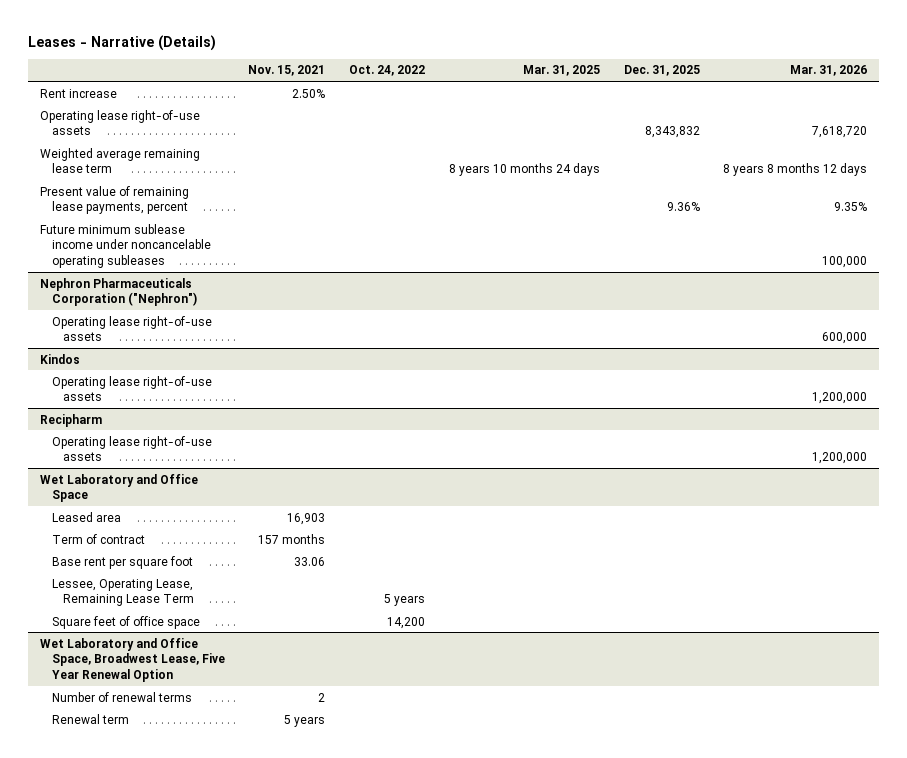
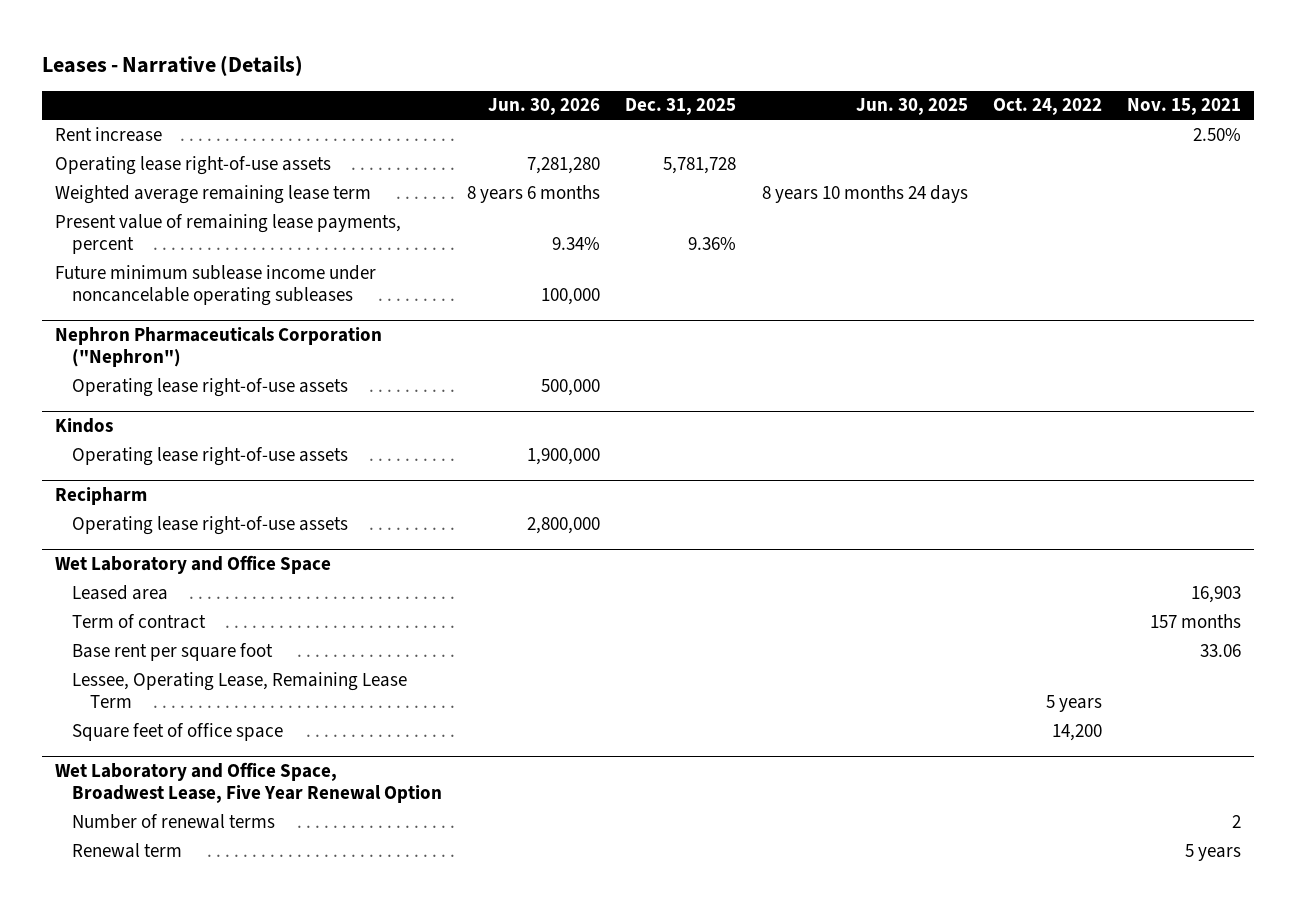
- | Nov. 15, 2021 | Oct. 24, 2022 | Mar. 31, 2025 | Dec. 31, 2025 | Mar. 31, 2026
+ | Jun. 30, 2026 | Dec. 31, 2025 | Jun. 30, 2025 | Oct. 24, 2022 | Nov. 15, 2021
- Operating lease right-of-use assets | | | | 8,343,832 | 7,618,720
+ Operating lease right-of-use assets | 7,281,280 | 5,781,728 | | |

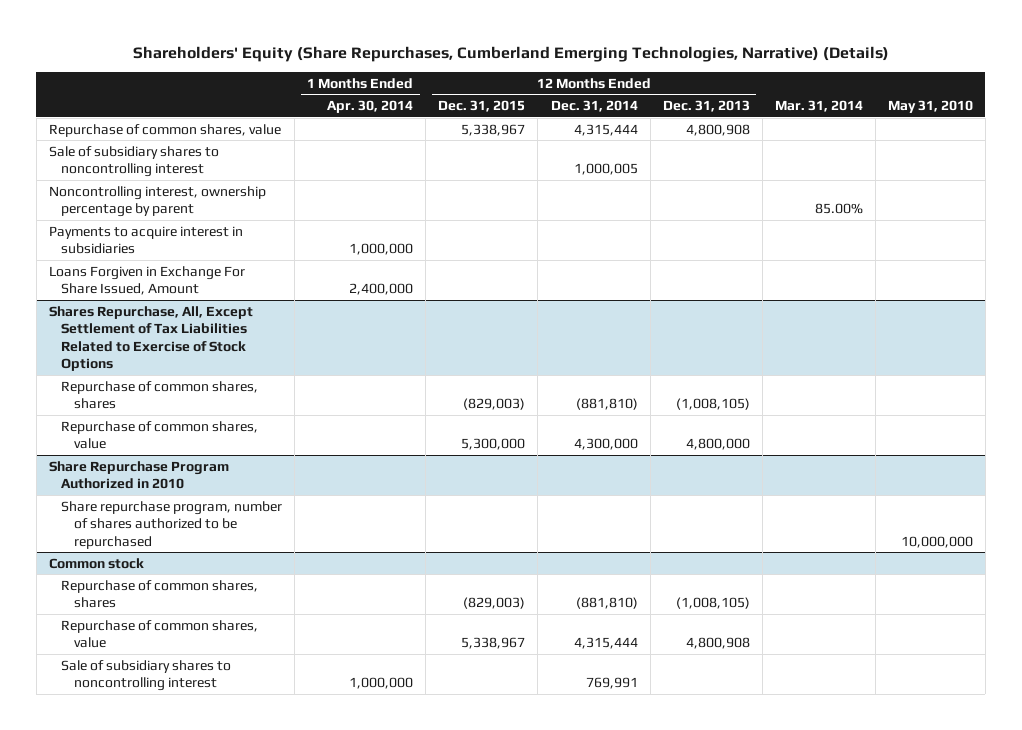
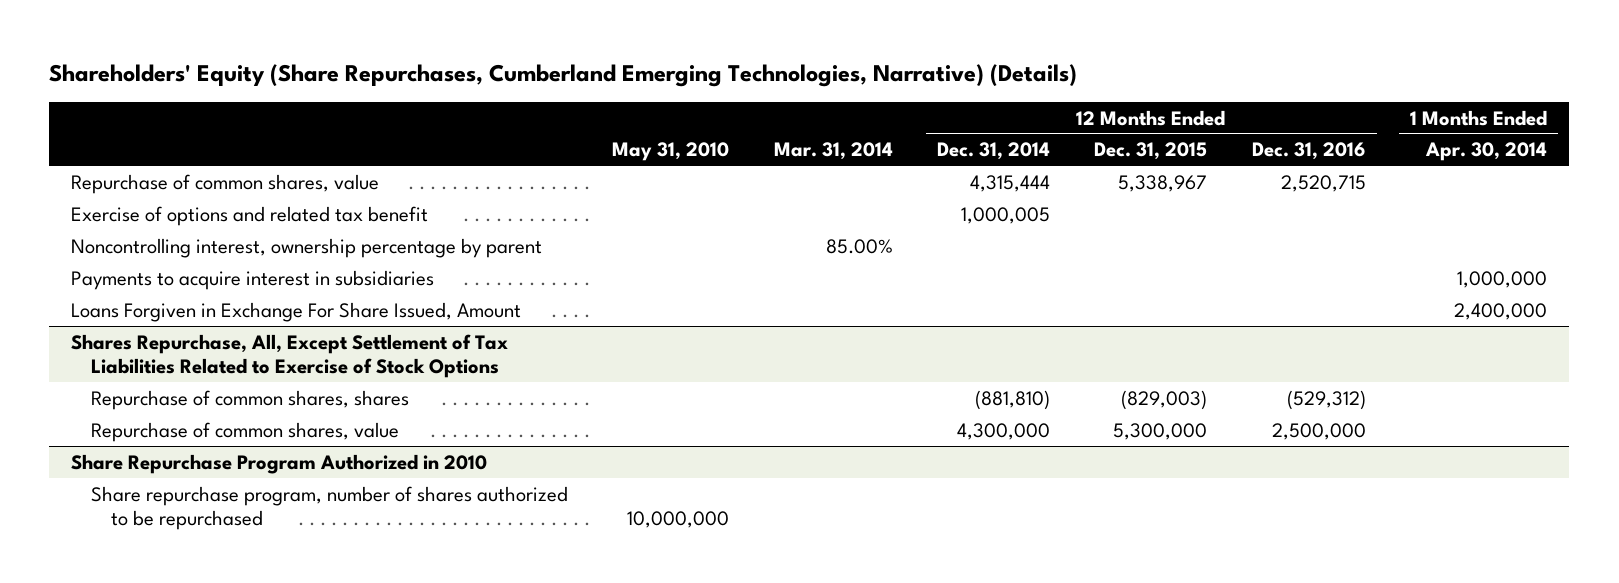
- | 1 Months Ended Apr. 30, 2014 | 12 Months Ended Dec. 31, 2015 | 12 Months Ended Dec. 31, 2014 | 12 Months Ended Dec. 31, 2013 | Mar. 31, 2014 | May 31, 2010
+ | May 31, 2010 | Mar. 31, 2014 | 12 Months Ended Dec. 31, 2014 | 12 Months Ended Dec. 31, 2015 | 12 Months Ended Dec. 31, 2016 | 1 Months Ended Apr. 30, 2014
- Sale of subsidiary shares to noncontrolling interest | | | 1,000,005 | | |
+ Exercise of options and related tax benefit | | | 1,000,005 | | |
- Common stock
- Repurchase of common shares, shares | | (829,003) | (881,810) | (1,008,105) | |
- Repurchase of common shares, value | | 5,338,967 | 4,315,444 | 4,800,908 | |
- Sale of subsidiary shares to noncontrolling interest | 1,000,000 | | 769,991 | | |

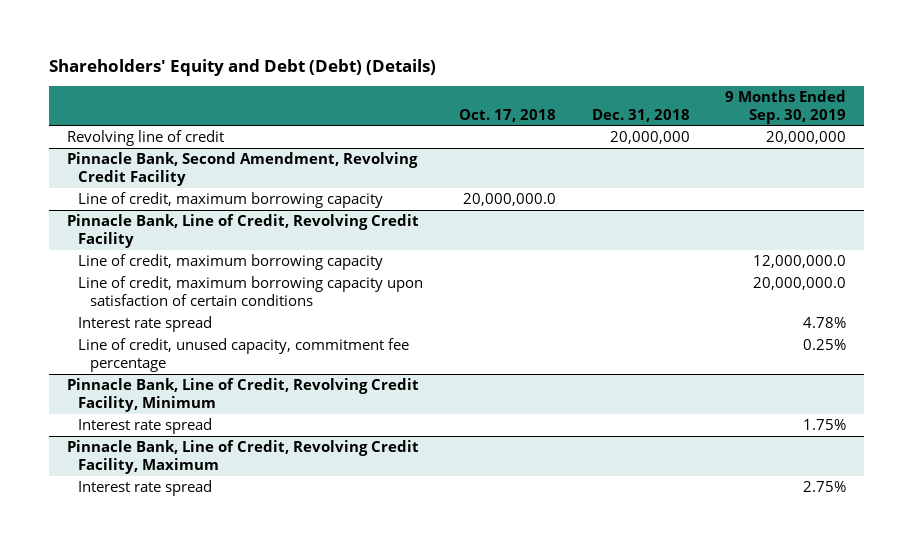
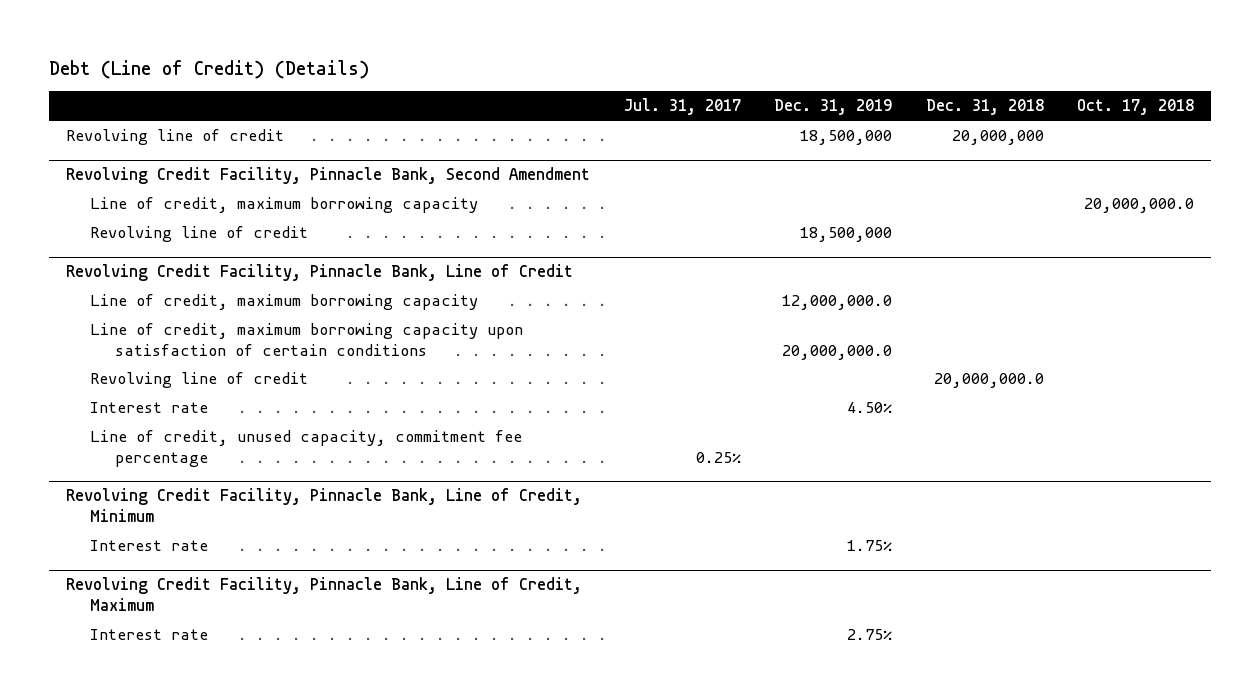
- Shareholders' Equity and Debt (Debt) (Details)
+ Debt (Line of Credit) (Details)
- | Oct. 17, 2018 | Dec. 31, 2018 | 9 Months Ended Sep. 30, 2019
+ | Jul. 31, 2017 | Dec. 31, 2019 | Dec. 31, 2018 | Oct. 17, 2018
- Pinnacle Bank, Second Amendment, Revolving Credit Facility
+ Revolving Credit Facility, Pinnacle Bank, Second Amendment
- Pinnacle Bank, Line of Credit, Revolving Credit Facility
+ Revolving line of credit | | 18,500,000 | |
+ Revolving Credit Facility, Pinnacle Bank, Line of Credit
- Interest rate spread | | | 4.78%
+ Revolving line of credit | | | 20,000,000.0 |
+ Interest rate | | 4.50% | |
- Pinnacle Bank, Line of Credit, Revolving Credit Facility, Minimum
- Interest rate spread | | | 1.75%
- Pinnacle Bank, Line of Credit, Revolving Credit Facility, Maximum
- Interest rate spread | | | 2.75%
+ Revolving Credit Facility, Pinnacle Bank, Line of Credit, Minimum
+ Interest rate | | 1.75% | |
+ Revolving Credit Facility, Pinnacle Bank, Line of Credit, Maximum
+ Interest rate | | 2.75% | |

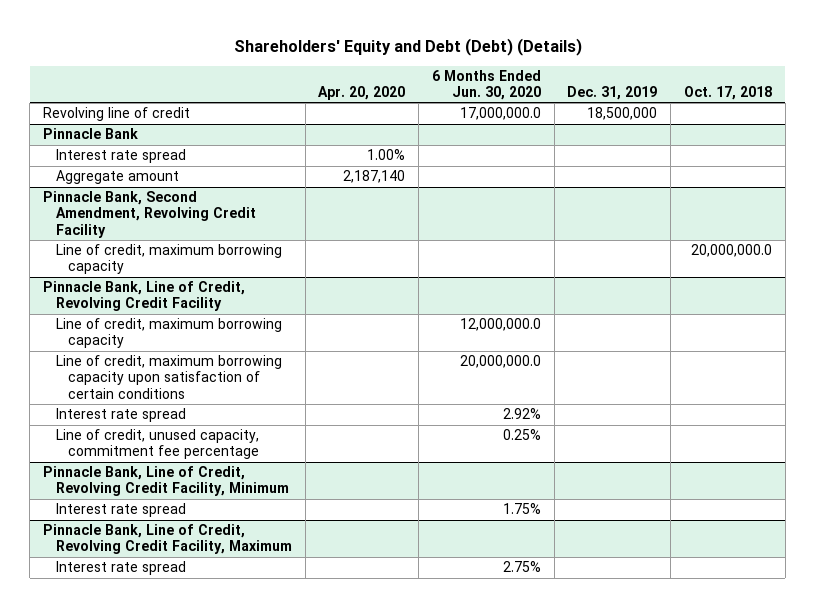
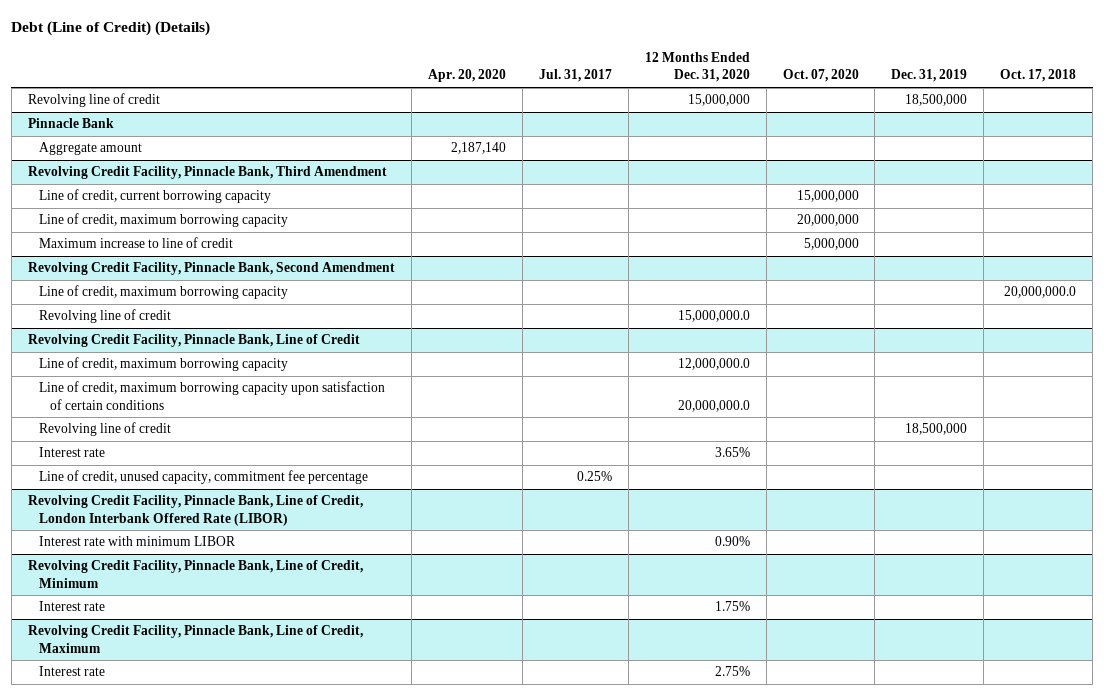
- Shareholders' Equity and Debt (Debt) (Details)
+ Debt (Line of Credit) (Details)
- | Apr. 20, 2020 | 6 Months Ended Jun. 30, 2020 | Dec. 31, 2019 | Oct. 17, 2018
+ | Apr. 20, 2020 | Jul. 31, 2017 | 12 Months Ended Dec. 31, 2020 | Oct. 07, 2020 | Dec. 31, 2019 | Oct. 17, 2018
@ Pinnacle Bank
- Interest rate spread | 1.00% | | |
- Pinnacle Bank, Second Amendment, Revolving Credit Facility
+ Revolving Credit Facility, Pinnacle Bank, Third Amendment
+ Line of credit, current borrowing capacity | | | | 15,000,000 | |
+ Line of credit, maximum borrowing capacity | | | | 20,000,000 | |
+ Maximum increase to line of credit | | | | 5,000,000 | |
+ Revolving Credit Facility, Pinnacle Bank, Second Amendment
- Pinnacle Bank, Line of Credit, Revolving Credit Facility
+ Revolving line of credit | | | 15,000,000.0 | | |
+ Revolving Credit Facility, Pinnacle Bank, Line of Credit
- Interest rate spread | | 2.92% | |
+ Revolving line of credit | | | | | 18,500,000 |
+ Interest rate | | | 3.65% | | |
- Pinnacle Bank, Line of Credit, Revolving Credit Facility, Minimum
- Interest rate spread | | 1.75% | |
- Pinnacle Bank, Line of Credit, Revolving Credit Facility, Maximum
- Interest rate spread | | 2.75% | |
+ Revolving Credit Facility, Pinnacle Bank, Line of Credit, London Interbank Offered Rate (LIBOR)
+ Interest rate with minimum LIBOR | | | 0.90% | | |
+ Revolving Credit Facility, Pinnacle Bank, Line of Credit, Minimum
+ Interest rate | | | 1.75% | | |
+ Revolving Credit Facility, Pinnacle Bank, Line of Credit, Maximum
+ Interest rate | | | 2.75% | | |

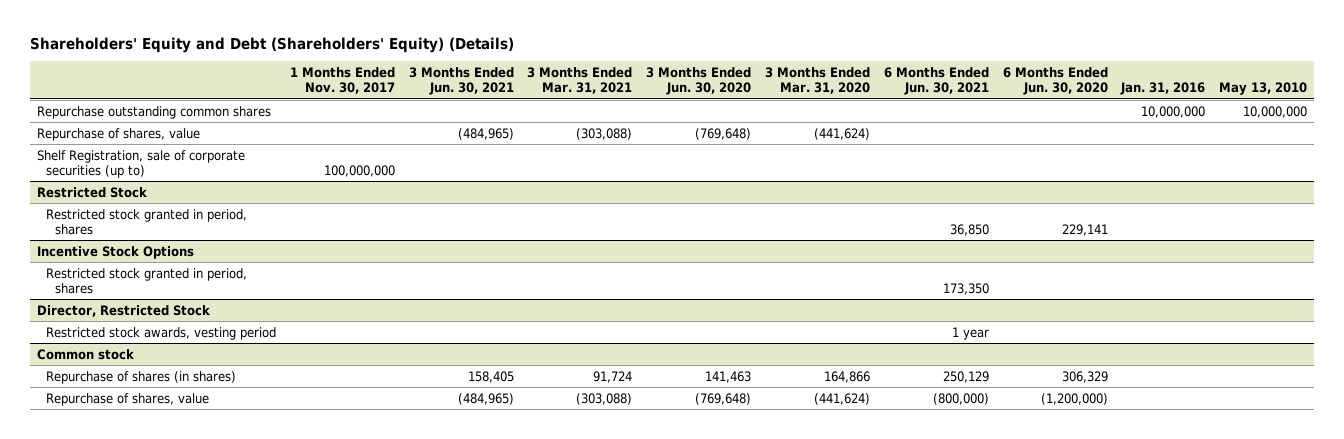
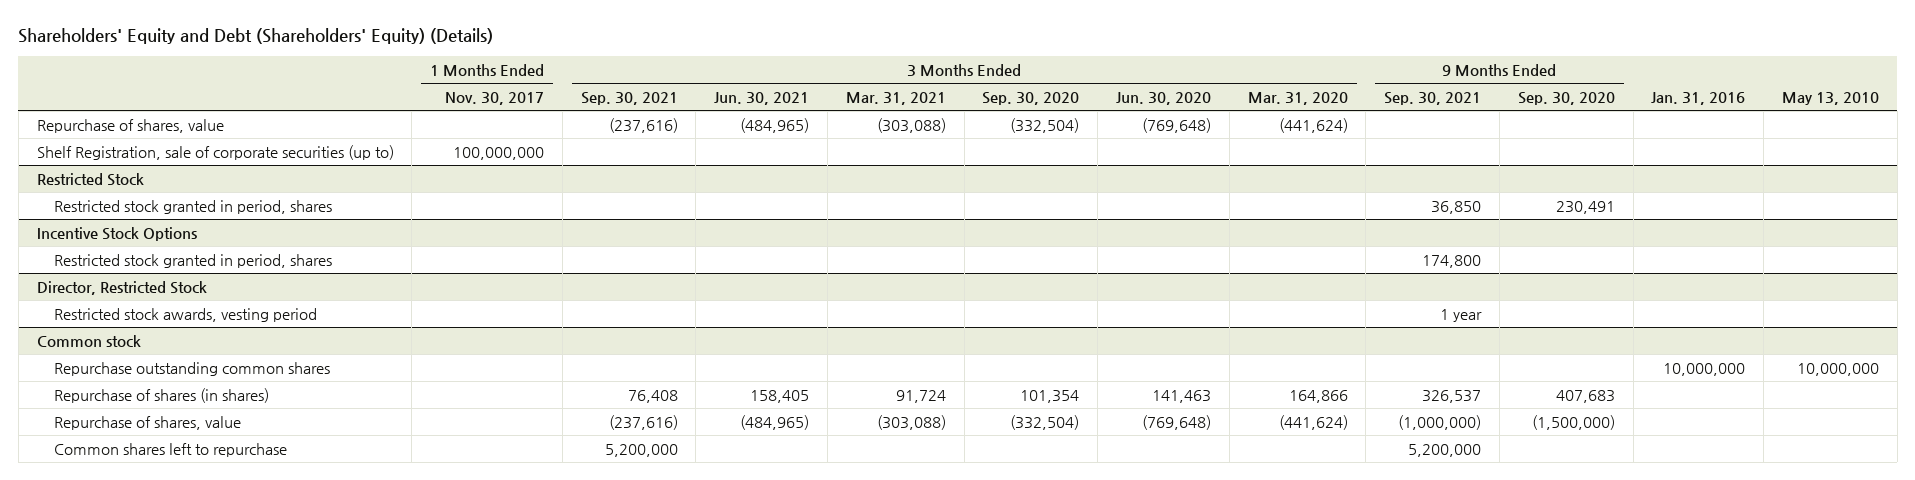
- | 1 Months Ended Nov. 30, 2017 | 3 Months Ended Jun. 30, 2021 | 3 Months Ended Mar. 31, 2021 | 3 Months Ended Jun. 30, 2020 | 3 Months Ended Mar. 31, 2020 | 6 Months Ended Jun. 30, 2021 | 6 Months Ended Jun. 30, 2020 | Jan. 31, 2016 | May 13, 2010
+ | 1 Months Ended Nov. 30, 2017 | 3 Months Ended Sep. 30, 2021 | 3 Months Ended Jun. 30, 2021 | 3 Months Ended Mar. 31, 2021 | 3 Months Ended Sep. 30, 2020 | 3 Months Ended Jun. 30, 2020 | 3 Months Ended Mar. 31, 2020 | 9 Months Ended Sep. 30, 2021 | 9 Months Ended Sep. 30, 2020 | Jan. 31, 2016 | May 13, 2010
- Repurchase outstanding common shares | | | | | | | | 10,000,000 | 10,000,000
@ Common stock
+ Repurchase outstanding common shares | | | | | | | | | | 10,000,000 | 10,000,000
+ Common shares left to repurchase | | 5,200,000 | | | | | | 5,200,000 | | |

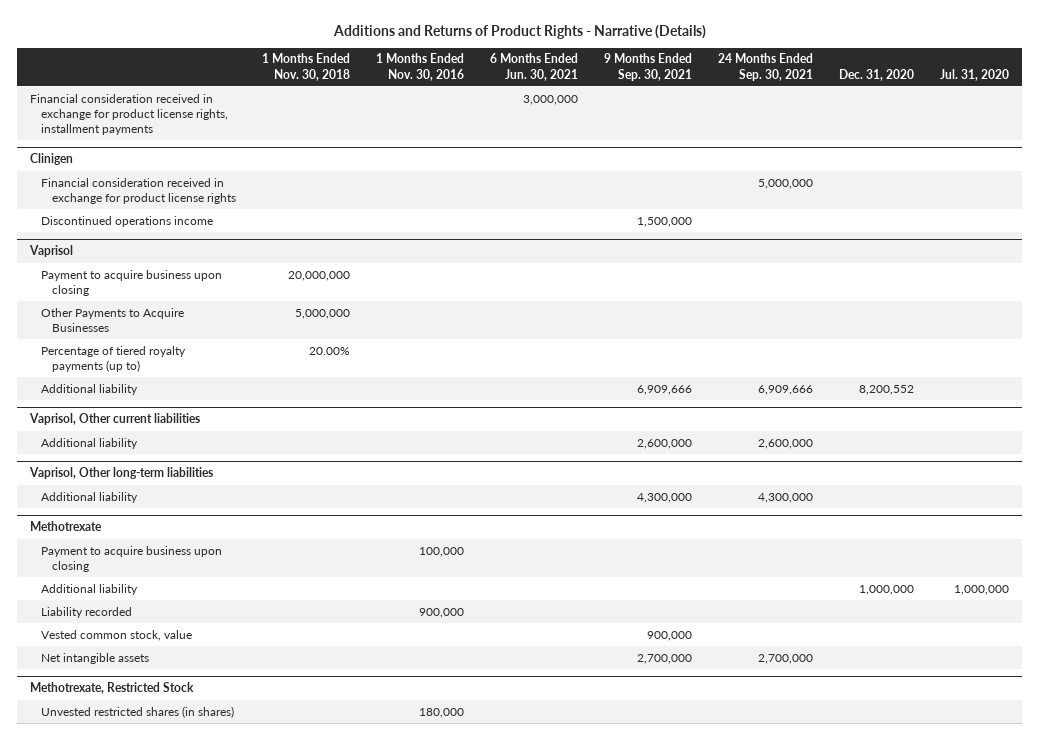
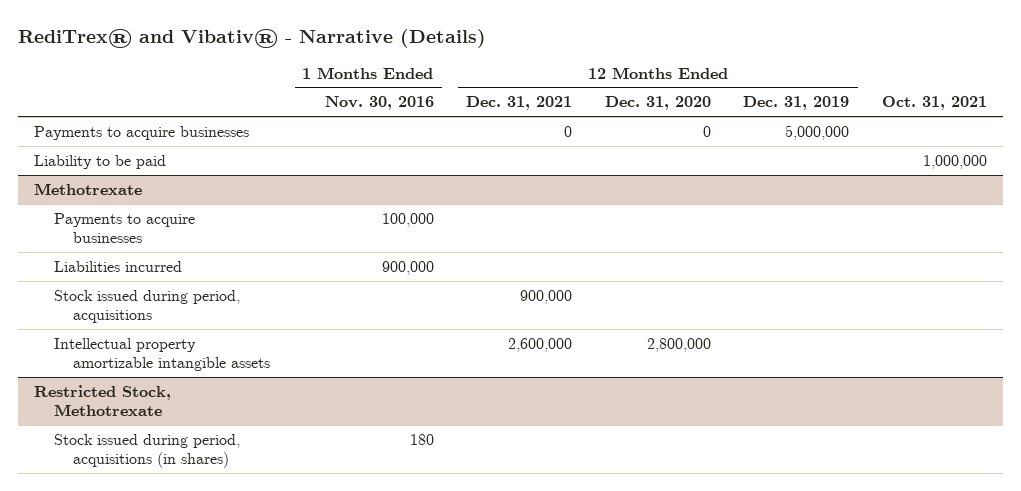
- Additions and Returns of Product Rights - Narrative (Details)
+ RediTrex® and Vibativ® - Narrative (Details)
- | 1 Months Ended Nov. 30, 2018 | 1 Months Ended Nov. 30, 2016 | 6 Months Ended Jun. 30, 2021 | 9 Months Ended Sep. 30, 2021 | 24 Months Ended Sep. 30, 2021 | Dec. 31, 2020 | Jul. 31, 2020
+ | 1 Months Ended Nov. 30, 2016 | 12 Months Ended Dec. 31, 2021 | 12 Months Ended Dec. 31, 2020 | 12 Months Ended Dec. 31, 2019 | Oct. 31, 2021
- Financial consideration received in exchange for product license rights, installment payments | | | 3,000,000 | | | |
- Clinigen
- Financial consideration received in exchange for product license rights | | | | | 5,000,000 | |
- Discontinued operations income | | | | 1,500,000 | | |
- Vaprisol
- Payment to acquire business upon closing | 20,000,000 | | | | | |
- Other Payments to Acquire Businesses | 5,000,000 | | | | | |
- Percentage of tiered royalty payments (up to) | 20.00% | | | | | |
- Additional liability | | | | 6,909,666 | 6,909,666 | 8,200,552 |
- Vaprisol, Other current liabilities
- Additional liability | | | | 2,600,000 | 2,600,000 | |
- Vaprisol, Other long-term liabilities
- Additional liability | | | | 4,300,000 | 4,300,000 | |
+ Payments to acquire businesses | | 0 | 0 | 5,000,000 |
+ Liability to be paid | | | | | 1,000,000
@ Methotrexate
- Payment to acquire business upon closing | | 100,000 | | | | |
- Additional liability | | | | | | 1,000,000 | 1,000,000
- Liability recorded | | 900,000 | | | | |
- Vested common stock, value | | | | 900,000 | | |
- Net intangible assets | | | | 2,700,000 | 2,700,000 | |
- Methotrexate, Restricted Stock
- Unvested restricted shares (in shares) | | 180,000 | | | | |
@ Methotrexate
+ Payments to acquire businesses | 100,000 | | | |
+ Liabilities incurred | 900,000 | | | |
+ Stock issued during period, acquisitions | | 900,000 | | |
+ Intellectual property amortizable intangible assets | | 2,600,000 | 2,800,000 | |
+ Restricted Stock, Methotrexate
+ Stock issued during period, acquisitions (in shares) | 180 | | | |

